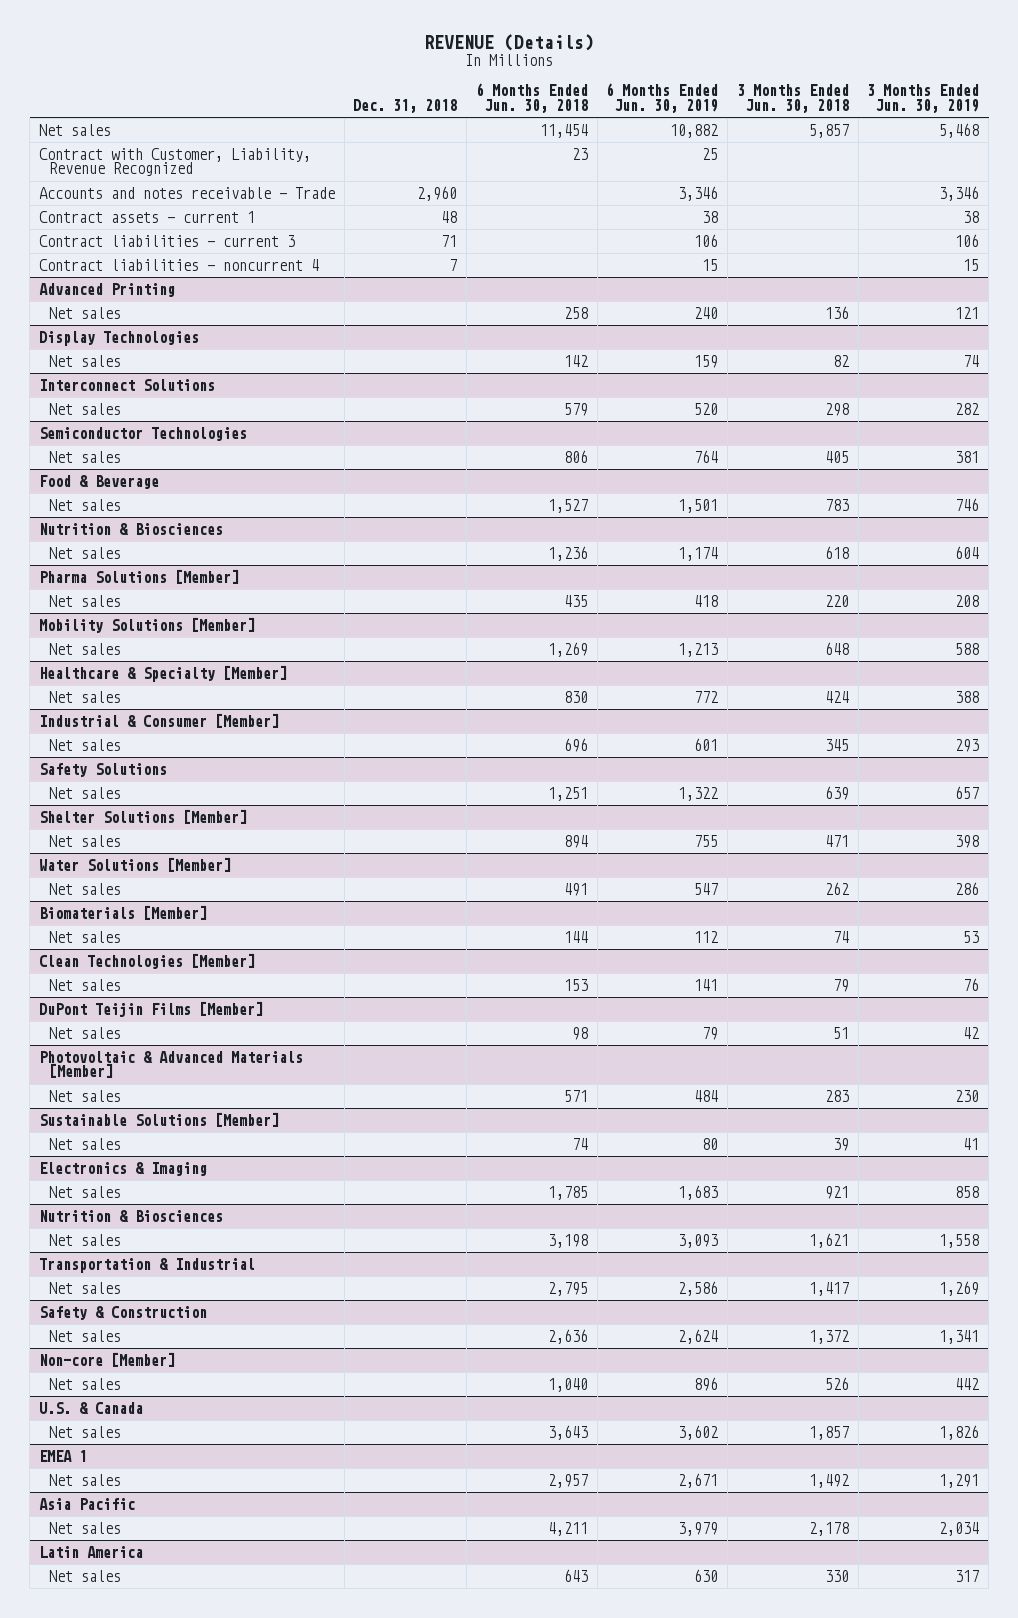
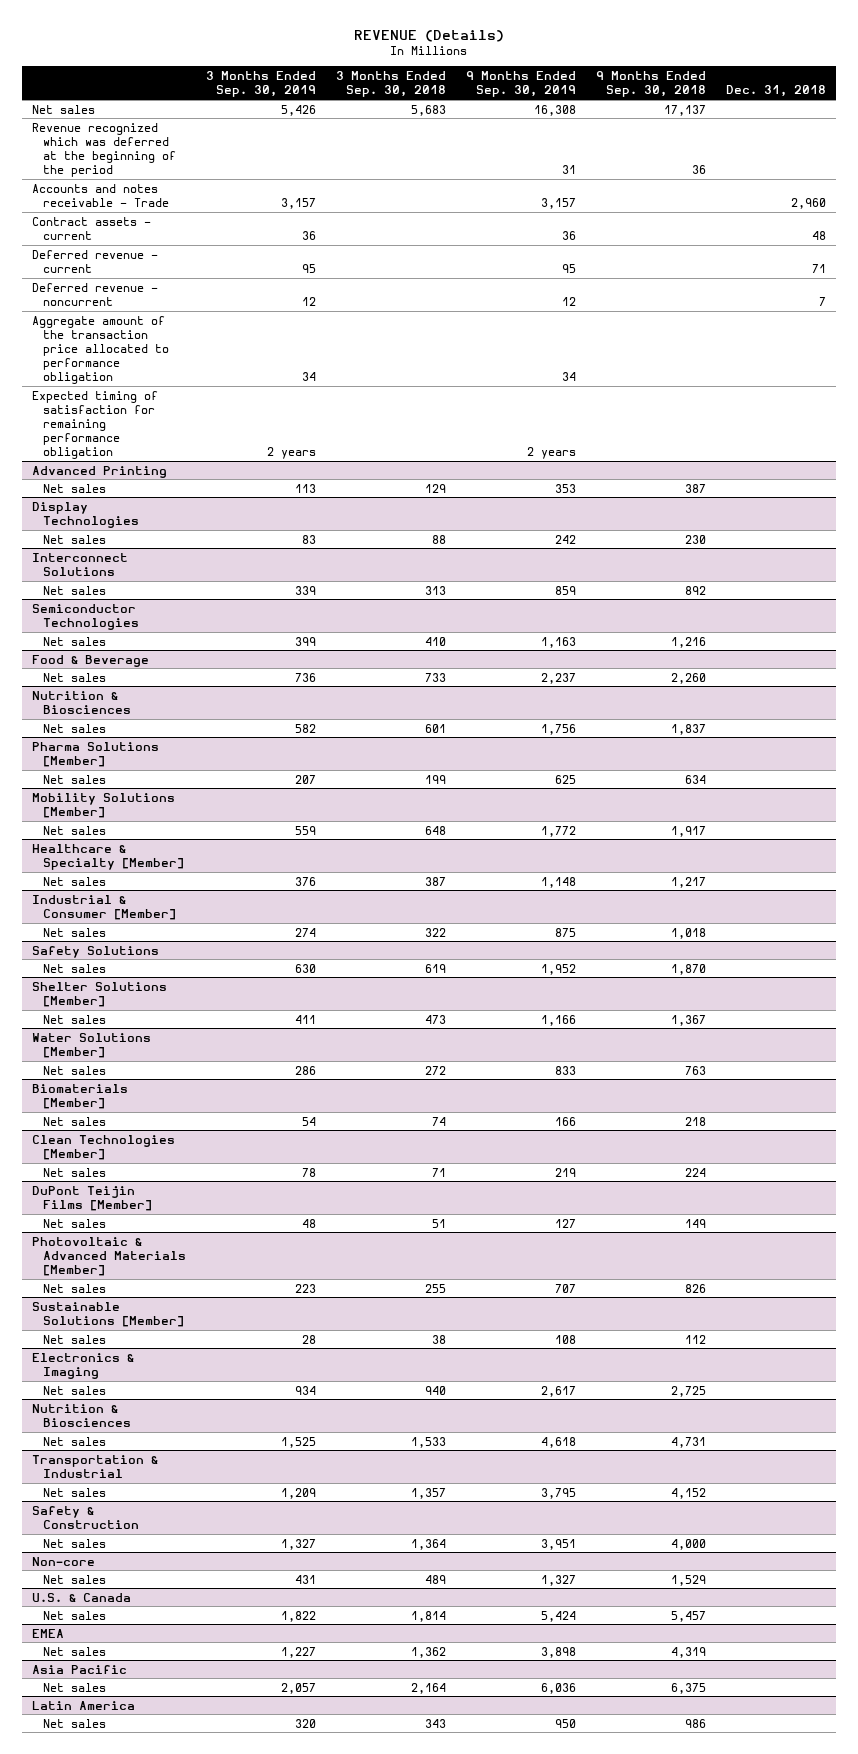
- | Dec. 31, 2018 | 6 Months Ended Jun. 30, 2018 | 6 Months Ended Jun. 30, 2019 | 3 Months Ended Jun. 30, 2018 | 3 Months Ended Jun. 30, 2019
+ | 3 Months Ended Sep. 30, 2019 | 3 Months Ended Sep. 30, 2018 | 9 Months Ended Sep. 30, 2019 | 9 Months Ended Sep. 30, 2018 | Dec. 31, 2018
- Contract with Customer, Liability, Revenue Recognized | | 23 | 25 | |
+ Revenue recognized which was deferred at the beginning of the period | | | 31 | 36 |
- Contract assets - current 1 | 48 | | 38 | | 38
- Contract liabilities - current 3 | 71 | | 106 | | 106
- Contract liabilities - noncurrent 4 | 7 | | 15 | | 15
+ Contract assets - current | 36 | | 36 | | 48
+ Deferred revenue - current | 95 | | 95 | | 71
+ Deferred revenue - noncurrent | 12 | | 12 | | 7
+ Aggregate amount of the transaction price allocated to performance obligation | 34 | | 34 | |
+ Expected timing of satisfaction for remaining performance obligation | 2 years | | 2 years | |
- Non-core [Member]
+ Non-core
- EMEA 1
+ EMEA

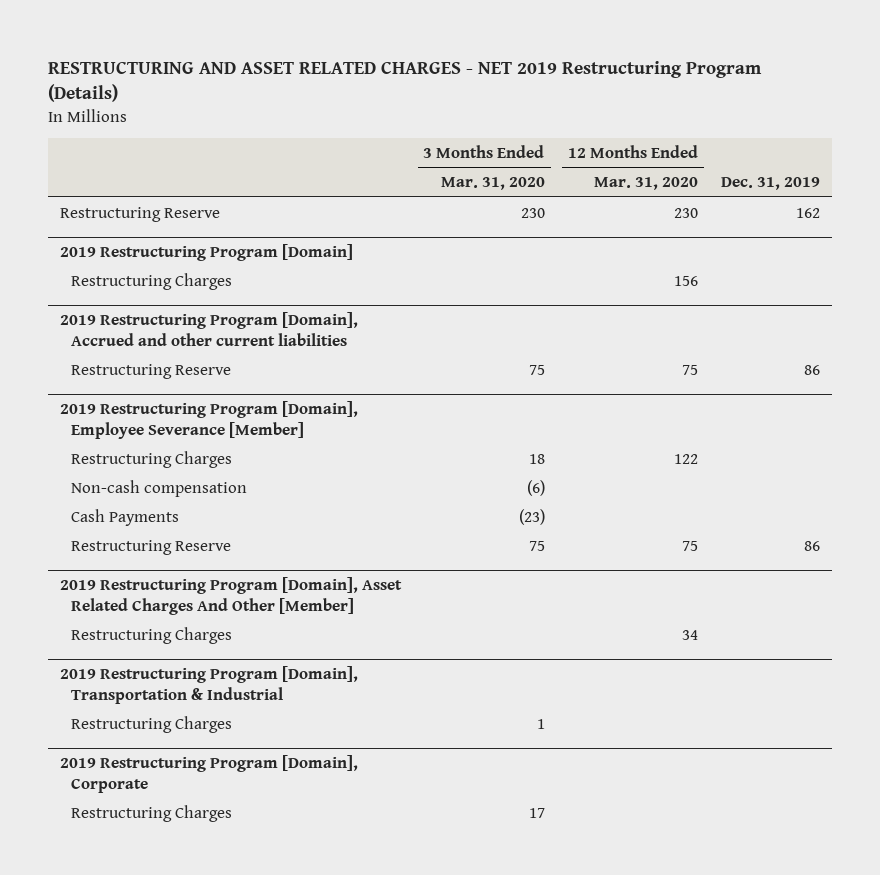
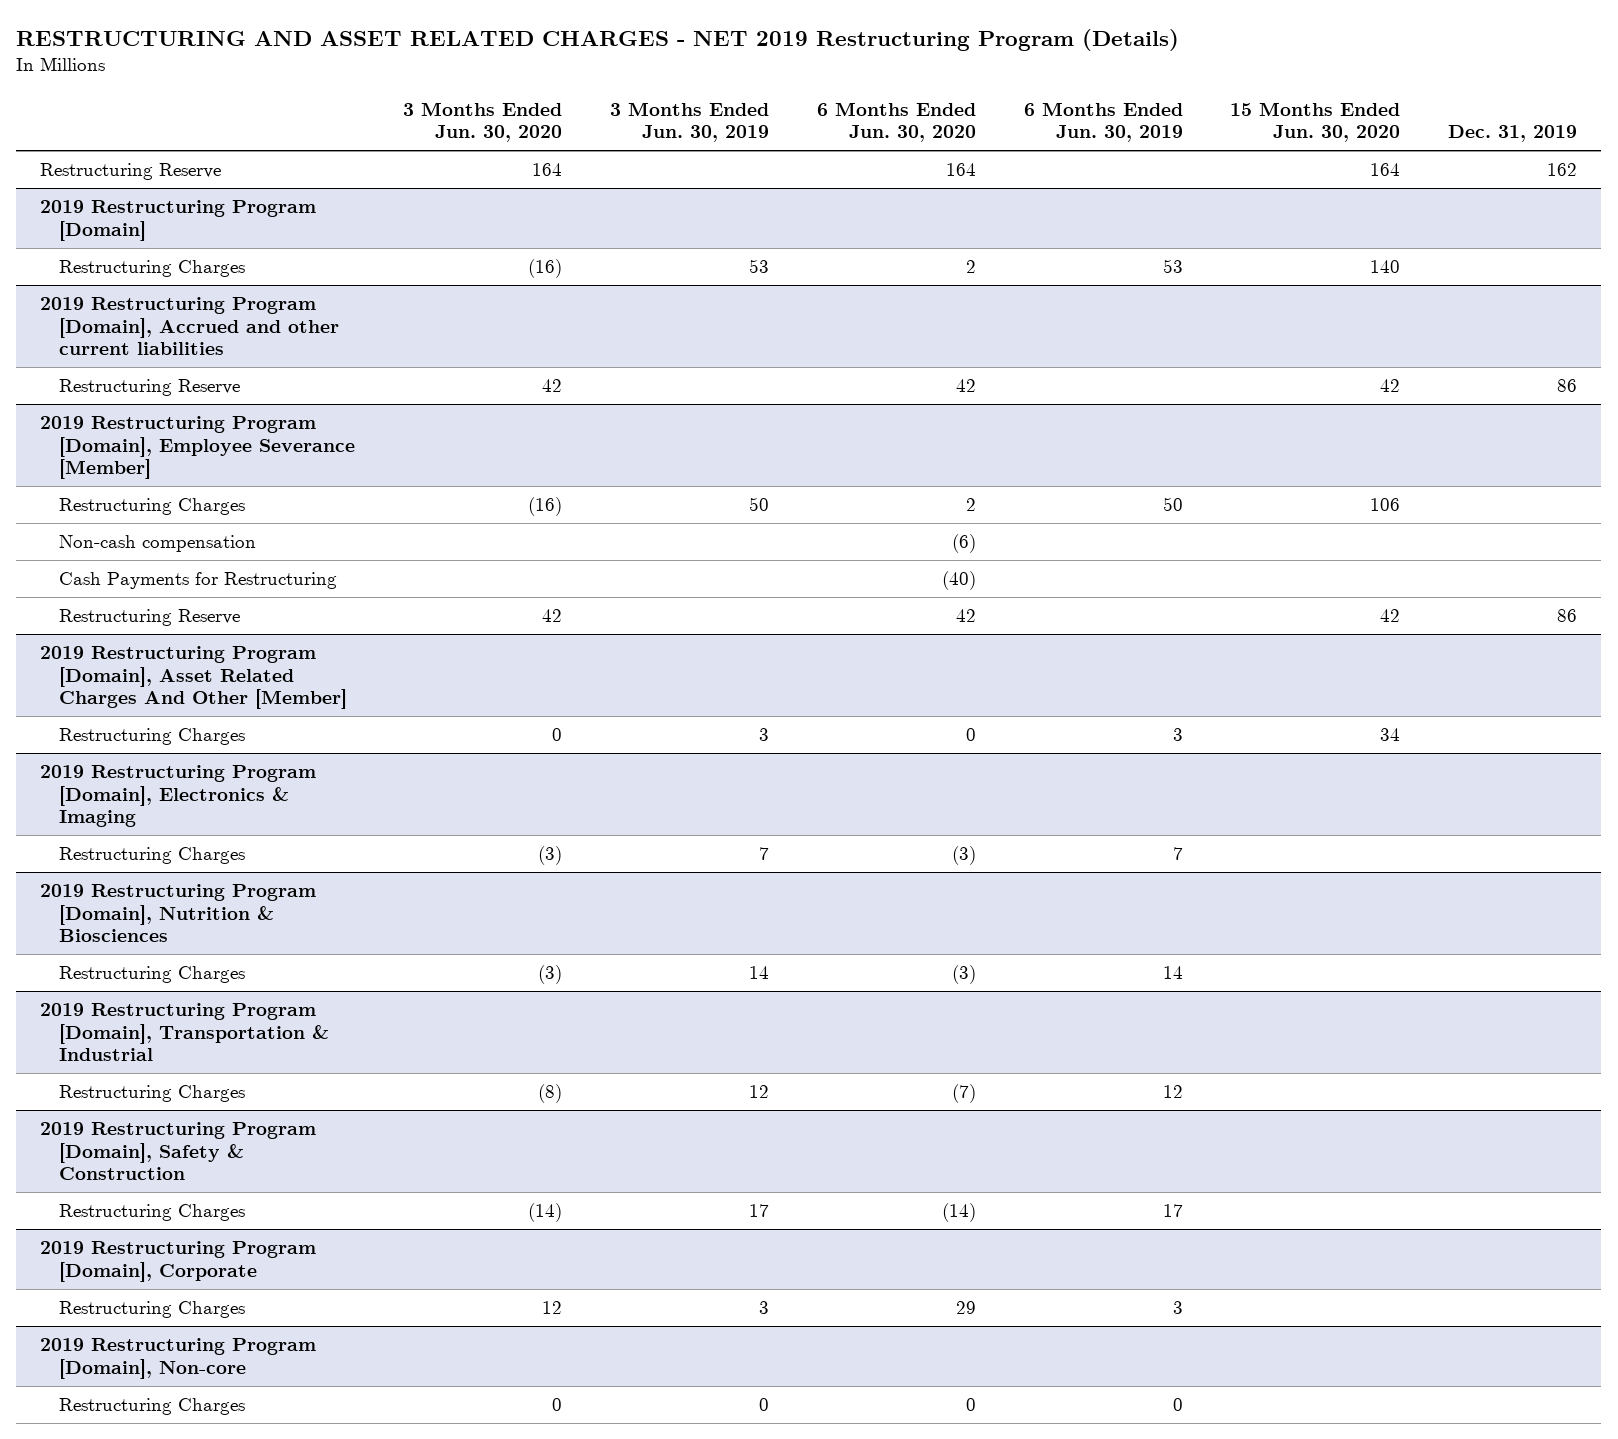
- | 3 Months Ended Mar. 31, 2020 | 12 Months Ended Mar. 31, 2020 | Dec. 31, 2019
+ | 3 Months Ended Jun. 30, 2020 | 3 Months Ended Jun. 30, 2019 | 6 Months Ended Jun. 30, 2020 | 6 Months Ended Jun. 30, 2019 | 15 Months Ended Jun. 30, 2020 | Dec. 31, 2019
@ 2019 Restructuring Program [Domain], Employee Severance [Member]
- Cash Payments | (23) | |
+ Cash Payments for Restructuring | | | (40) | | |
+ 2019 Restructuring Program [Domain], Electronics & Imaging
+ Restructuring Charges | (3) | 7 | (3) | 7 | |
+ 2019 Restructuring Program [Domain], Nutrition & Biosciences
+ Restructuring Charges | (3) | 14 | (3) | 14 | |
+ 2019 Restructuring Program [Domain], Safety & Construction
+ Restructuring Charges | (14) | 17 | (14) | 17 | |
+ 2019 Restructuring Program [Domain], Non-core
+ Restructuring Charges | 0 | 0 | 0 | 0 | |

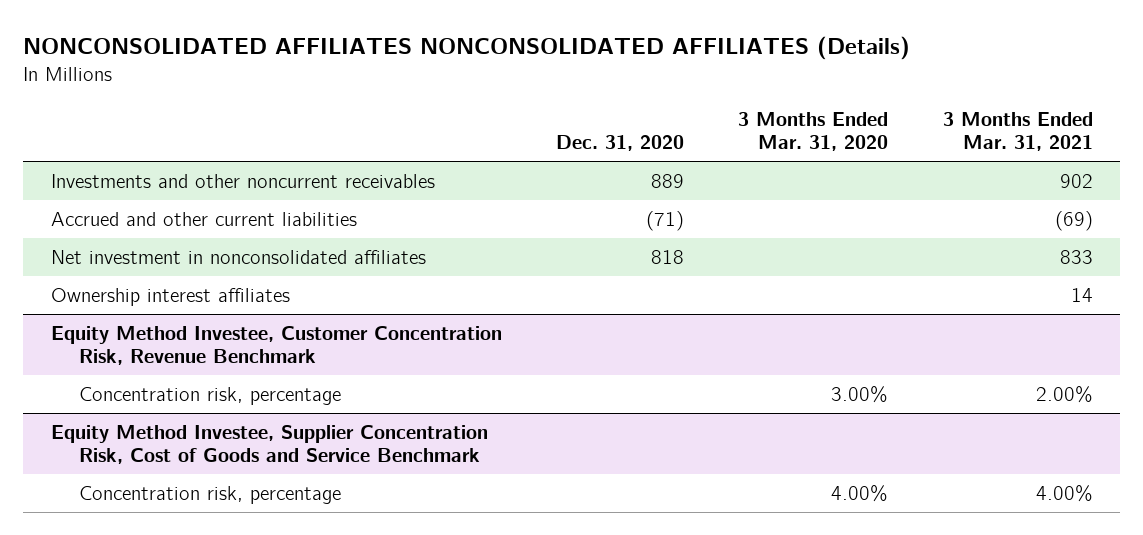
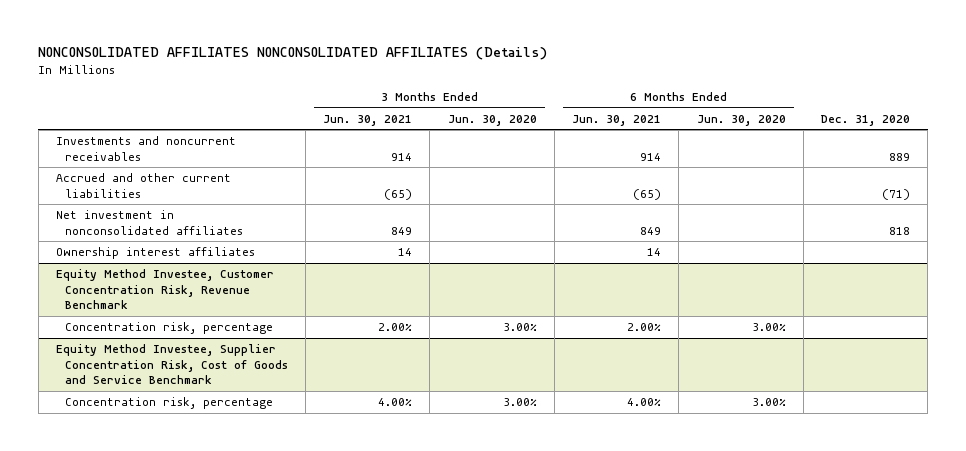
- | Dec. 31, 2020 | 3 Months Ended Mar. 31, 2020 | 3 Months Ended Mar. 31, 2021
+ | 3 Months Ended Jun. 30, 2021 | 3 Months Ended Jun. 30, 2020 | 6 Months Ended Jun. 30, 2021 | 6 Months Ended Jun. 30, 2020 | Dec. 31, 2020
- Investments and other noncurrent receivables | 889 | | 902
+ Investments and noncurrent receivables | 914 | | 914 | | 889

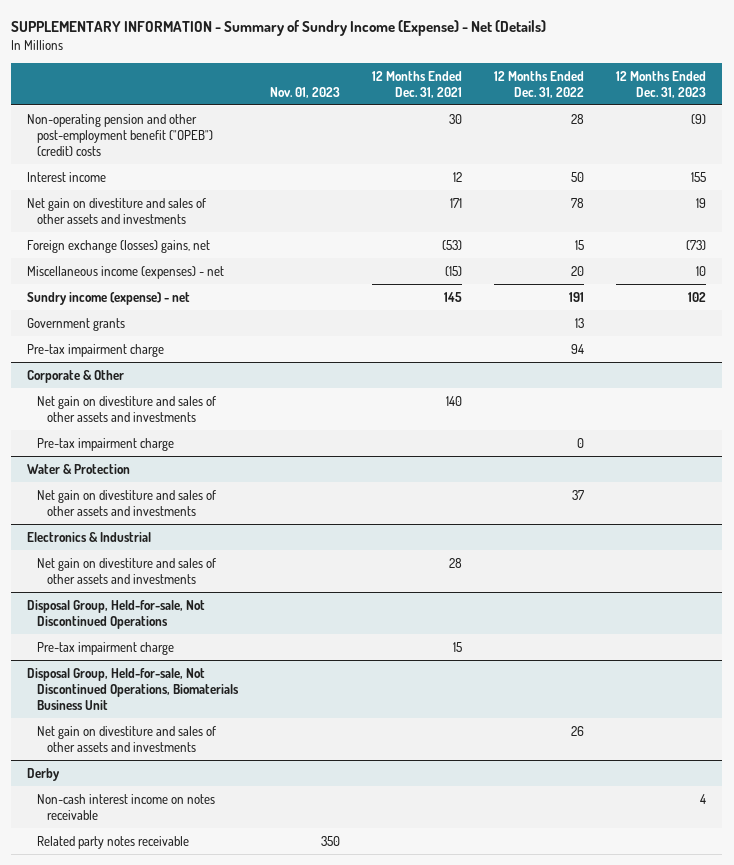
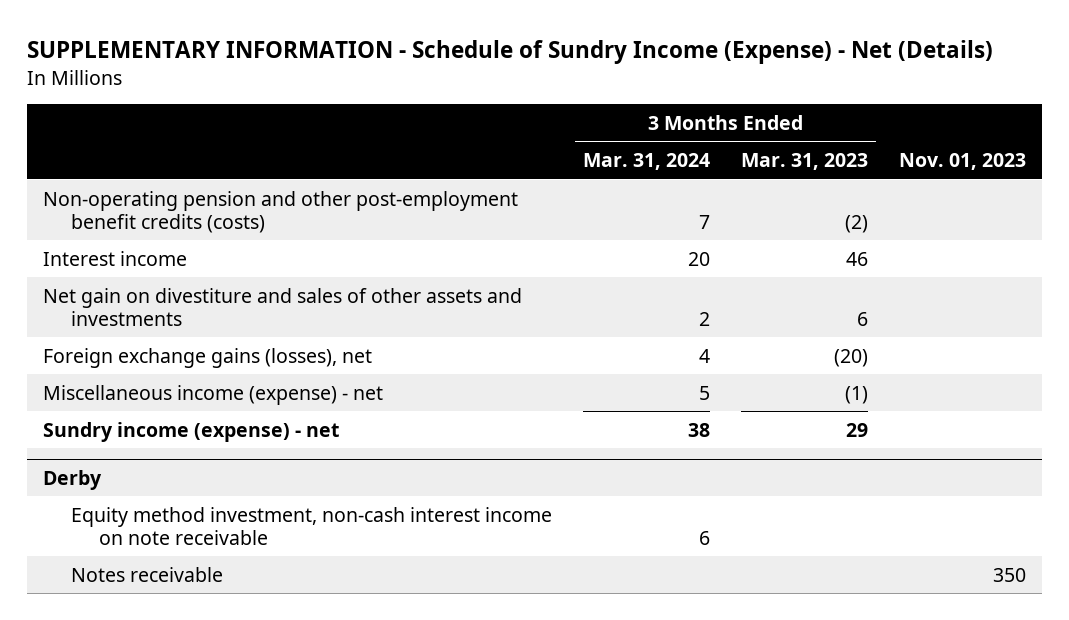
- SUPPLEMENTARY INFORMATION - Summary of Sundry Income (Expense) - Net (Details)
+ SUPPLEMENTARY INFORMATION - Schedule of Sundry Income (Expense) - Net (Details)
- | Nov. 01, 2023 | 12 Months Ended Dec. 31, 2021 | 12 Months Ended Dec. 31, 2022 | 12 Months Ended Dec. 31, 2023
+ | 3 Months Ended Mar. 31, 2024 | 3 Months Ended Mar. 31, 2023 | Nov. 01, 2023
- Non-operating pension and other post-employment benefit ("OPEB") (credit) costs | | 30 | 28 | (9)
+ Non-operating pension and other post-employment benefit credits (costs) | 7 | (2) |
- Foreign exchange (losses) gains, net | | (53) | 15 | (73)
- Miscellaneous income (expenses) - net | | (15) | 20 | 10
+ Foreign exchange gains (losses), net | 4 | (20) |
+ Miscellaneous income (expense) - net | 5 | (1) |
- Government grants | | | 13 |
- Pre-tax impairment charge | | | 94 |
- Corporate & Other
- Net gain on divestiture and sales of other assets and investments | | 140 | |
- Pre-tax impairment charge | | | 0 |
- Water & Protection
- Net gain on divestiture and sales of other assets and investments | | | 37 |
- Electronics & Industrial
- Net gain on divestiture and sales of other assets and investments | | 28 | |
- Disposal Group, Held-for-sale, Not Discontinued Operations
- Pre-tax impairment charge | | 15 | |
- Disposal Group, Held-for-sale, Not Discontinued Operations, Biomaterials Business Unit
- Net gain on divestiture and sales of other assets and investments | | | 26 |
@ Derby
- Non-cash interest income on notes receivable | | | | 4
- Related party notes receivable | 350 | | |
+ Equity method investment, non-cash interest income on note receivable | 6 | |
+ Notes receivable | | | 350

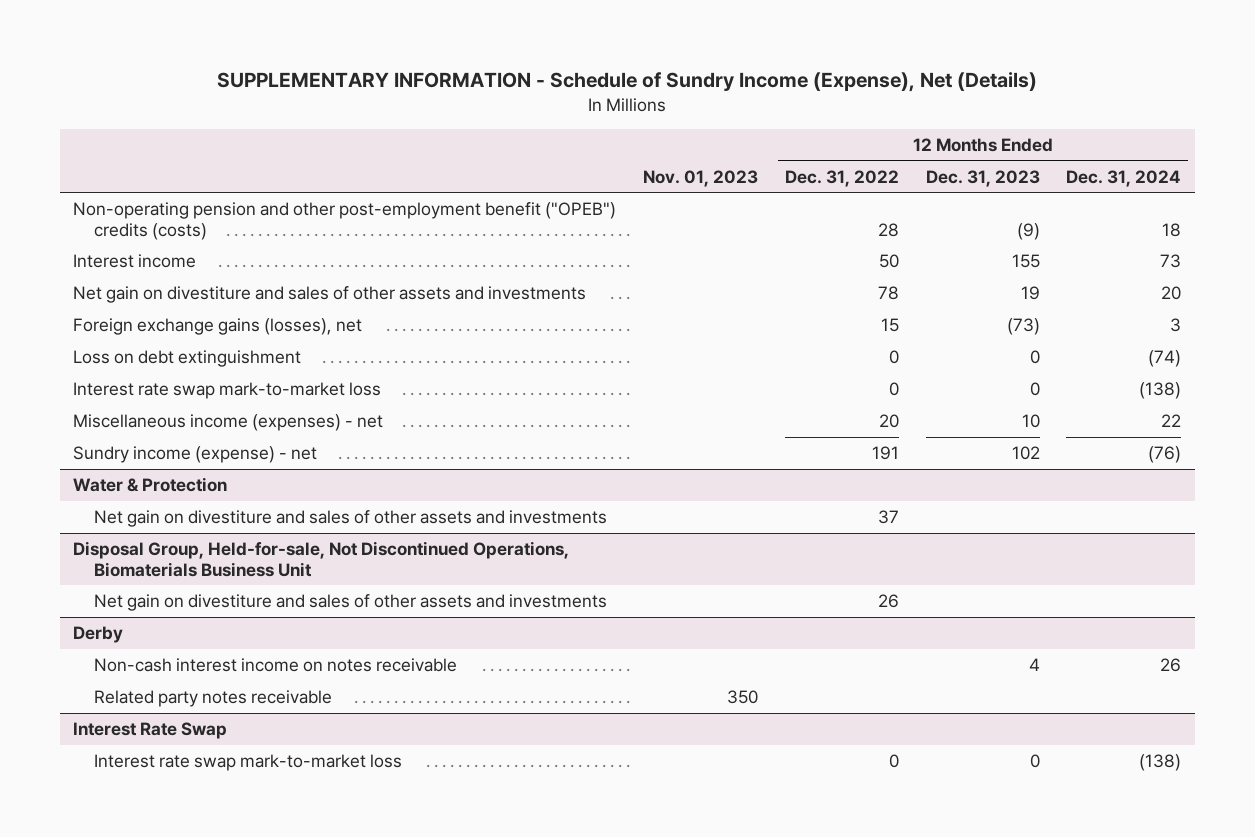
- SUPPLEMENTARY INFORMATION - Schedule of Sundry Income (Expense) - Net (Details)
+ SUPPLEMENTARY INFORMATION - Schedule of Sundry Income (Expense), Net (Details)
- | 3 Months Ended Mar. 31, 2024 | 3 Months Ended Mar. 31, 2023 | Nov. 01, 2023
+ | Nov. 01, 2023 | 12 Months Ended Dec. 31, 2022 | 12 Months Ended Dec. 31, 2023 | 12 Months Ended Dec. 31, 2024
- Non-operating pension and other post-employment benefit credits (costs) | 7 | (2) |
+ Non-operating pension and other post-employment benefit ("OPEB") credits (costs) | | 28 | (9) | 18
- Miscellaneous income (expense) - net | 5 | (1) |
+ Loss on debt extinguishment | | 0 | 0 | (74)
+ Interest rate swap mark-to-market loss | | 0 | 0 | (138)
+ Miscellaneous income (expenses) - net | | 20 | 10 | 22
+ Water & Protection
+ Net gain on divestiture and sales of other assets and investments | | 37 | |
+ Disposal Group, Held-for-sale, Not Discontinued Operations, Biomaterials Business Unit
+ Net gain on divestiture and sales of other assets and investments | | 26 | |
@ Derby
- Equity method investment, non-cash interest income on note receivable | 6 | |
- Notes receivable | | | 350
+ Non-cash interest income on notes receivable | | | 4 | 26
+ Related party notes receivable | 350 | | |
+ Interest Rate Swap
+ Interest rate swap mark-to-market loss | | 0 | 0 | (138)

